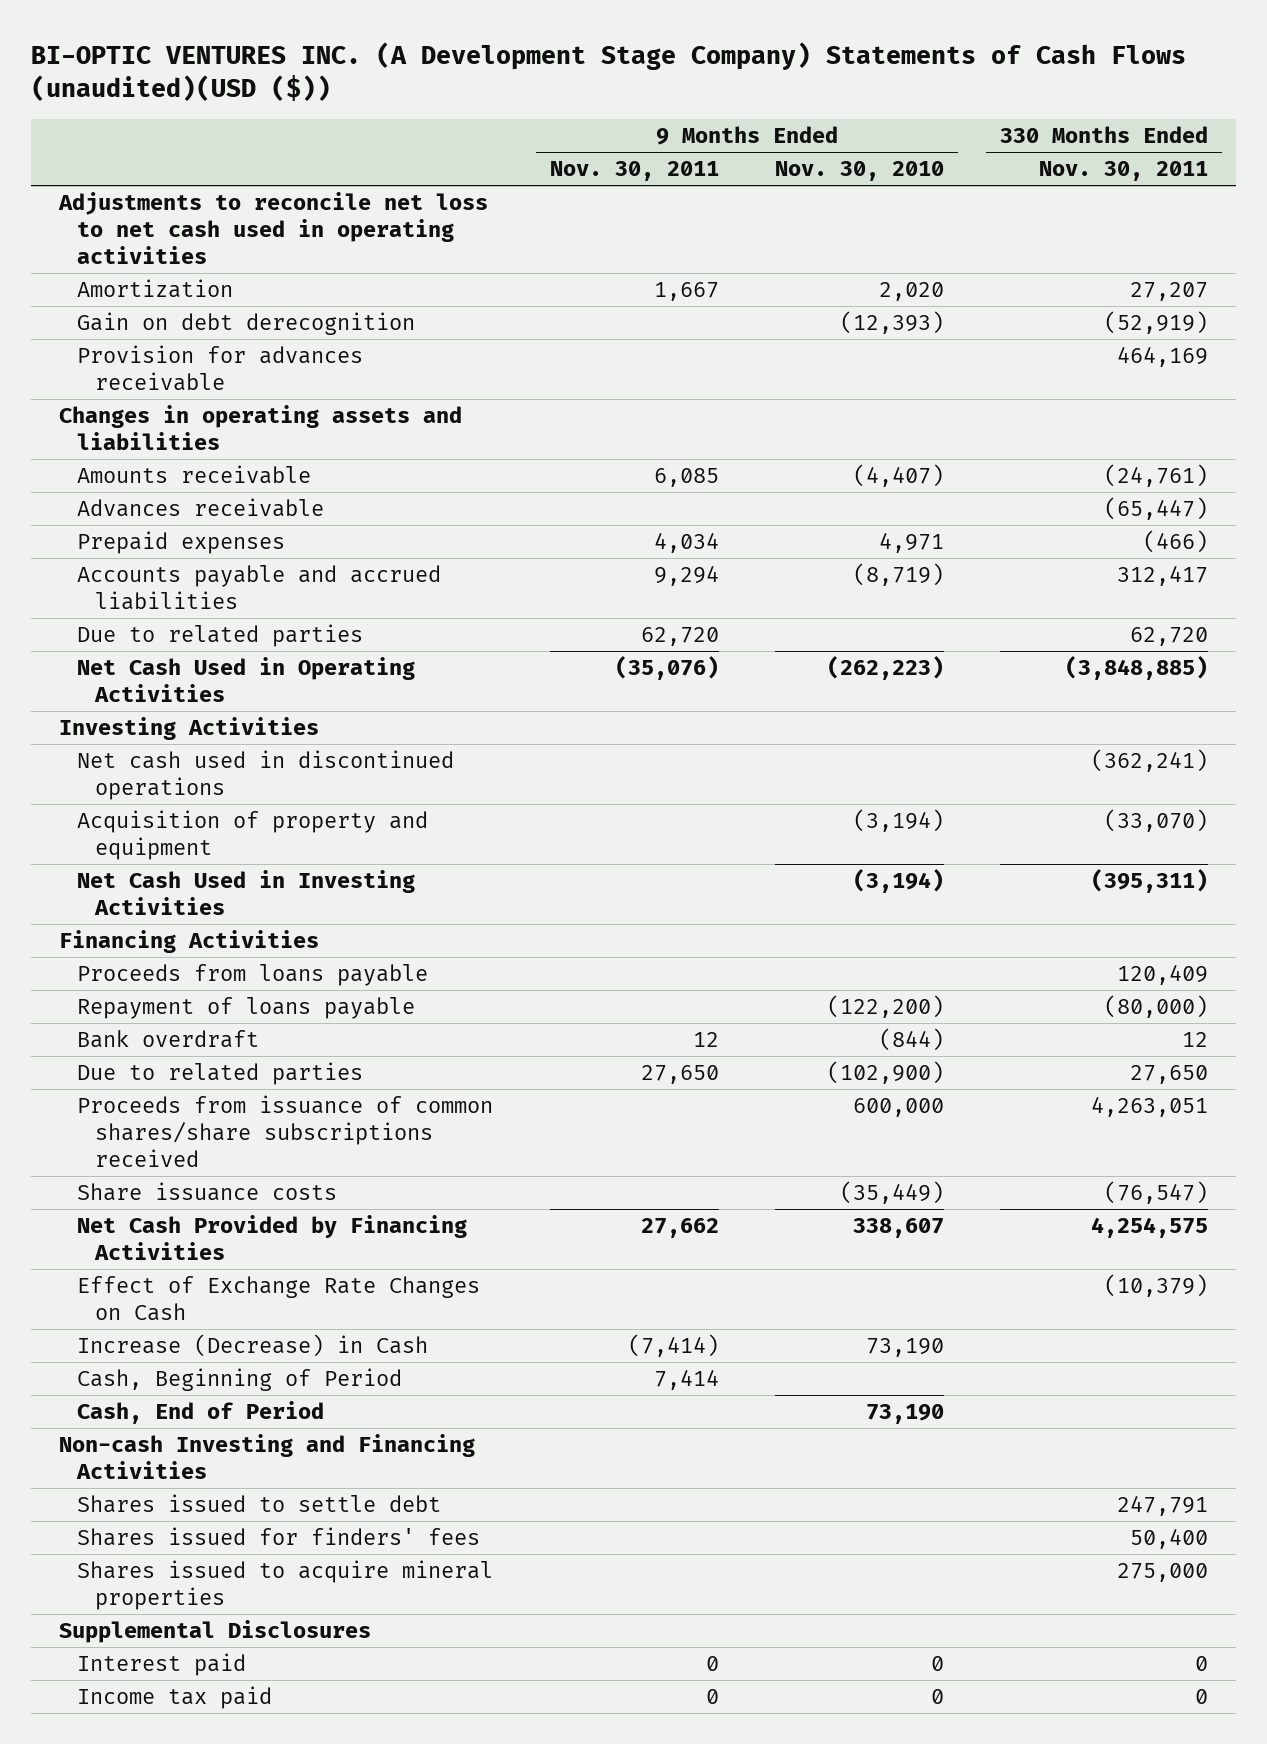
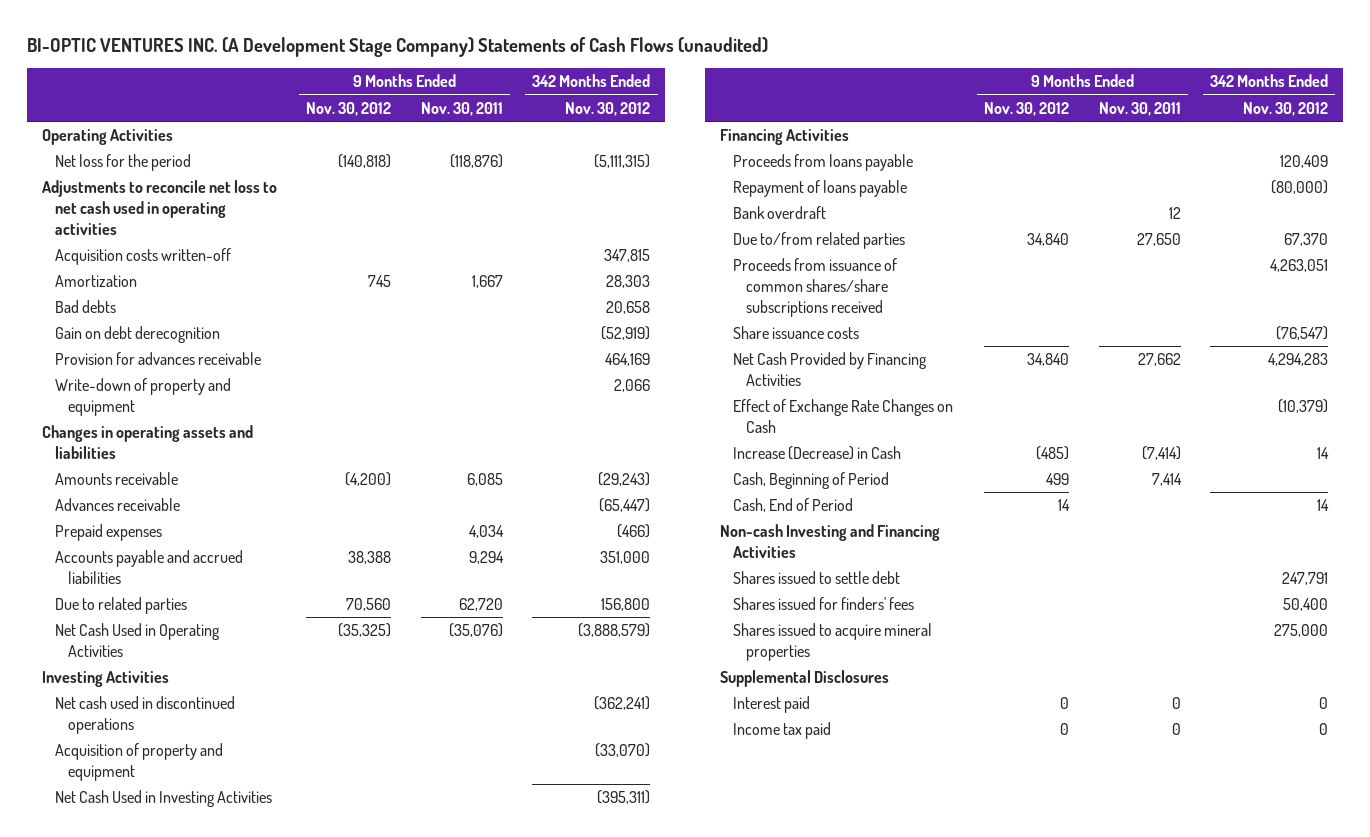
- BI-OPTIC VENTURES INC. (A Development Stage Company) Statements of Cash Flows (unaudited)(USD ($))
+ BI-OPTIC VENTURES INC. (A Development Stage Company) Statements of Cash Flows (unaudited)
- | 9 Months Ended Nov. 30, 2011 | 9 Months Ended Nov. 30, 2010 | 330 Months Ended Nov. 30, 2011
+ | 9 Months Ended Nov. 30, 2012 | 9 Months Ended Nov. 30, 2011 | 342 Months Ended Nov. 30, 2012
+ Operating Activities
+ Net loss for the period | (140,818) | (118,876) | (5,111,315)
+ Acquisition costs written-off | | | 347,815
+ Bad debts | | | 20,658
+ Write-down of property and equipment | | | 2,066
- Due to related parties | 27,650 | (102,900) | 27,650
+ Due to/from related parties | 34,840 | 27,650 | 67,370

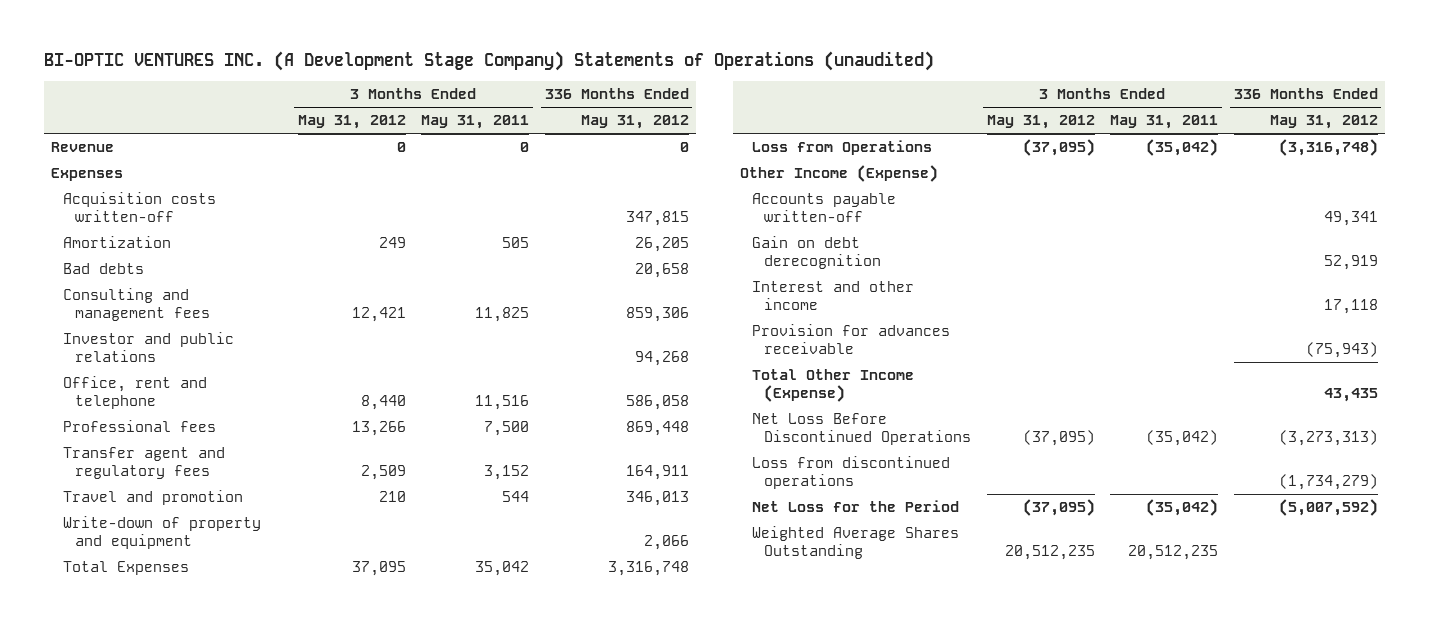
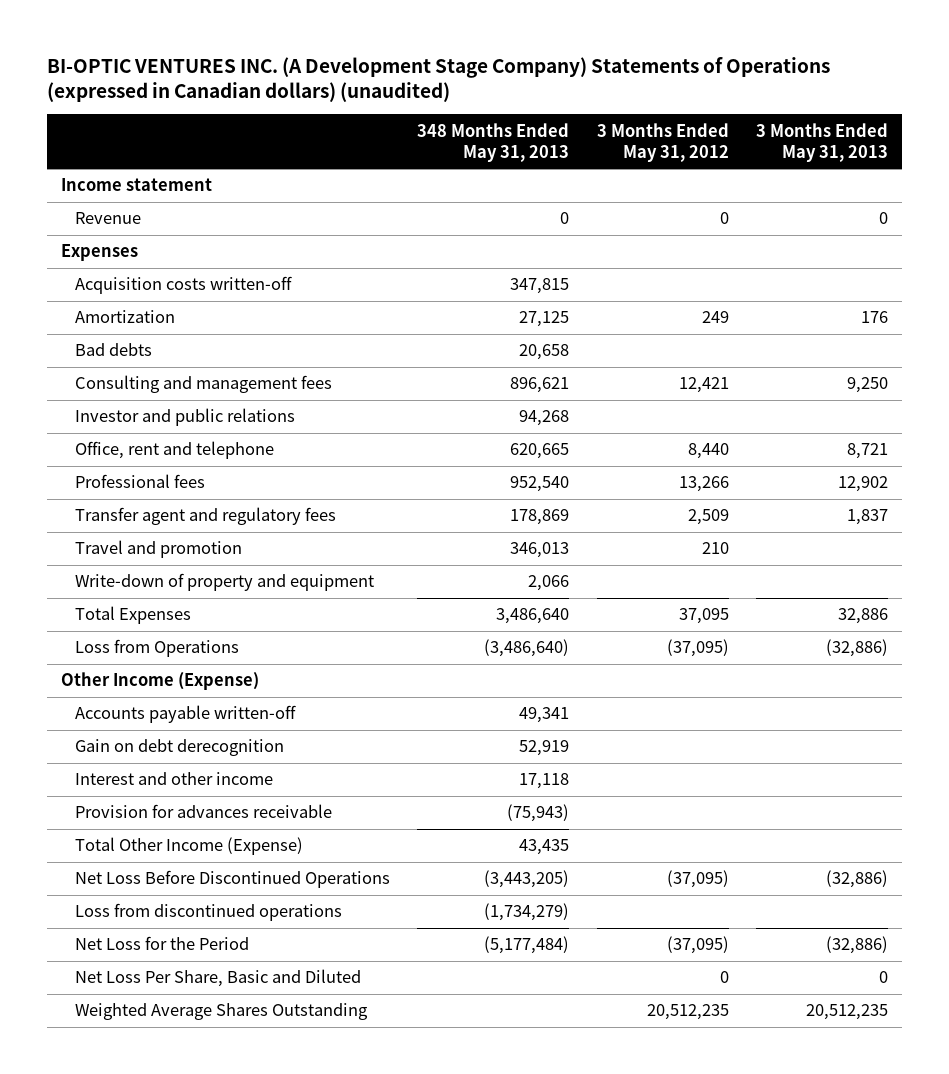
- BI-OPTIC VENTURES INC. (A Development Stage Company) Statements of Operations (unaudited)
+ BI-OPTIC VENTURES INC. (A Development Stage Company) Statements of Operations (expressed in Canadian dollars) (unaudited)
- | 3 Months Ended May 31, 2012 | 3 Months Ended May 31, 2011 | 336 Months Ended May 31, 2012
+ | 348 Months Ended May 31, 2013 | 3 Months Ended May 31, 2012 | 3 Months Ended May 31, 2013
+ Income statement
+ Net Loss Per Share, Basic and Diluted | | 0 | 0

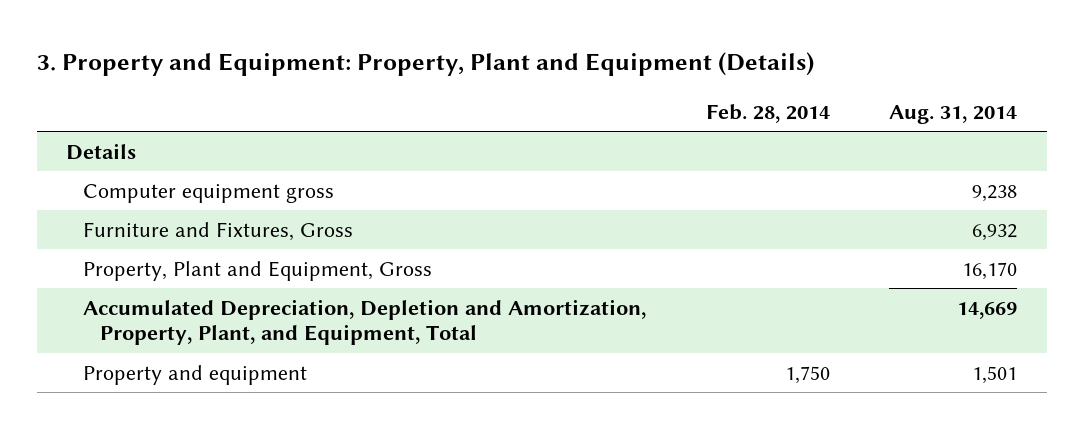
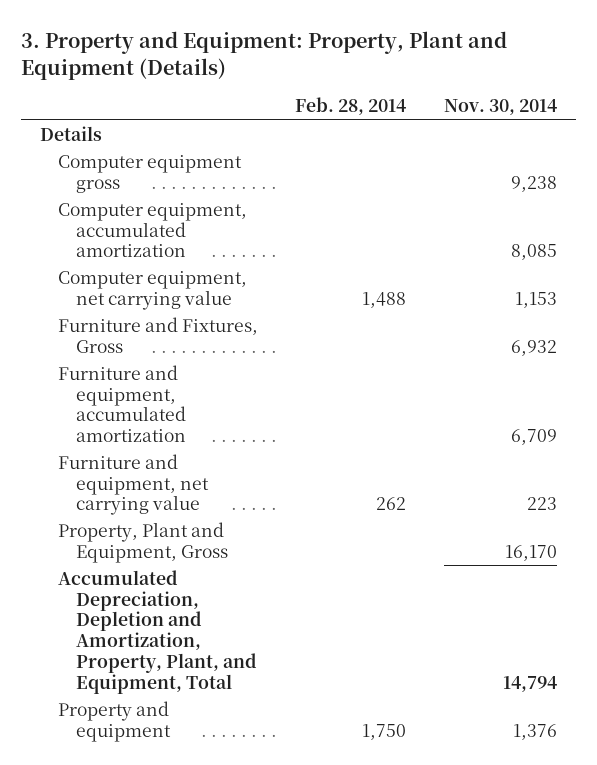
- | Feb. 28, 2014 | Aug. 31, 2014
+ | Feb. 28, 2014 | Nov. 30, 2014
+ Computer equipment, accumulated amortization | | 8,085
+ Computer equipment, net carrying value | 1,488 | 1,153
+ Furniture and equipment, accumulated amortization | | 6,709
+ Furniture and equipment, net carrying value | 262 | 223

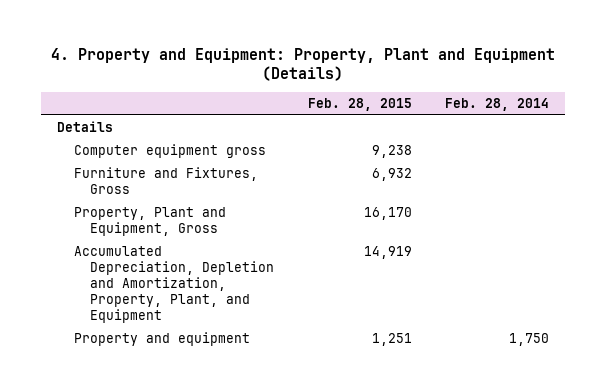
- 3. Property and Equipment: Property, Plant and Equipment (Details)
+ 4. Property and Equipment: Property, Plant and Equipment (Details)
- | Feb. 28, 2014 | Nov. 30, 2014
+ | Feb. 28, 2015 | Feb. 28, 2014
- Computer equipment, accumulated amortization | | 8,085
- Computer equipment, net carrying value | 1,488 | 1,153
- Furniture and equipment, accumulated amortization | | 6,709
- Furniture and equipment, net carrying value | 262 | 223
- Accumulated Depreciation, Depletion and Amortization, Property, Plant, and Equipment, Total | | 14,794
+ Accumulated Depreciation, Depletion and Amortization, Property, Plant, and Equipment | 14,919 |

